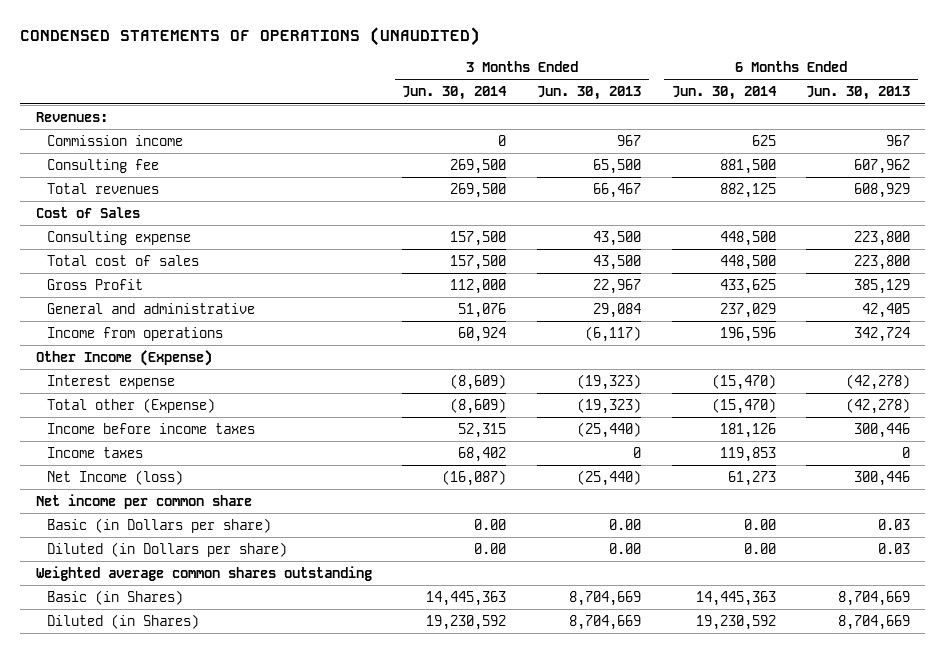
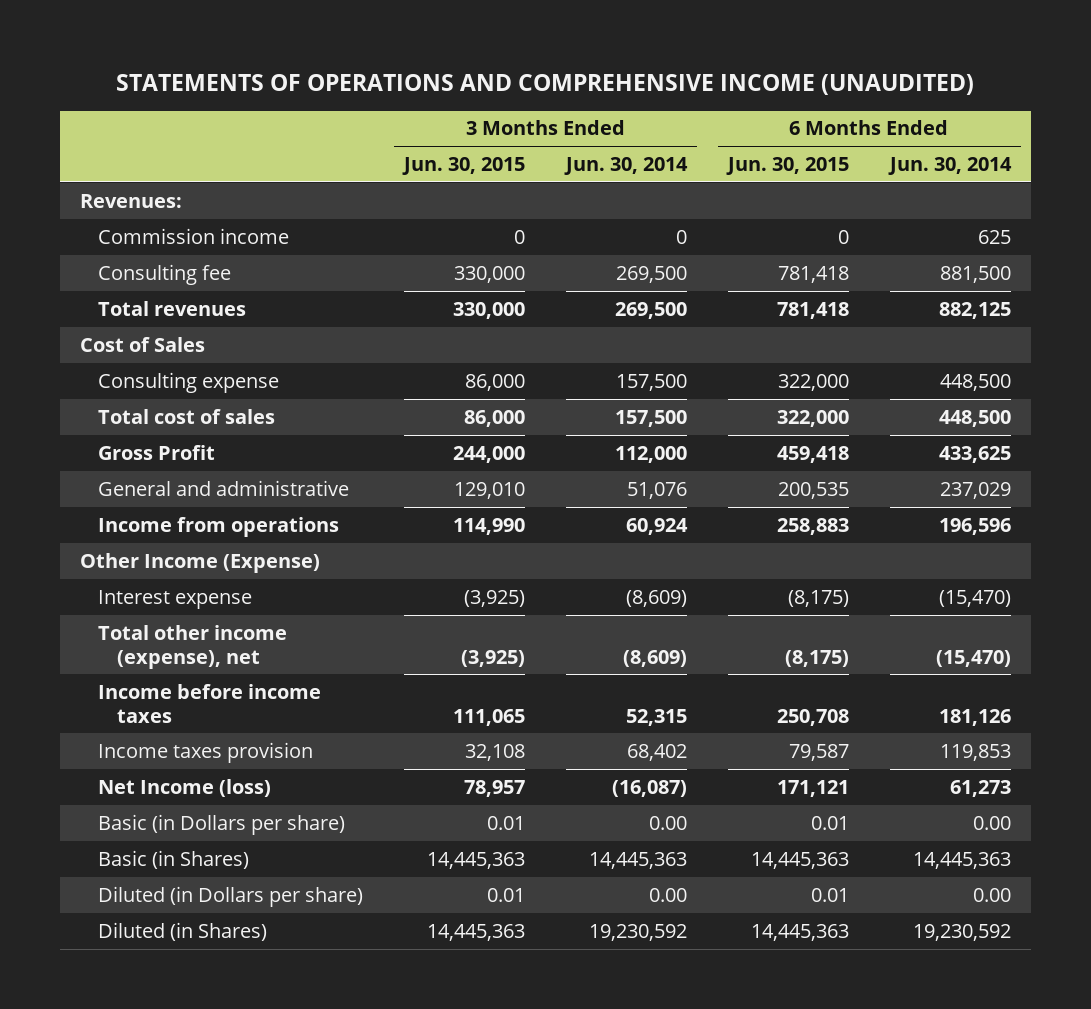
- CONDENSED STATEMENTS OF OPERATIONS (UNAUDITED)
+ STATEMENTS OF OPERATIONS AND COMPREHENSIVE INCOME (UNAUDITED)
- | 3 Months Ended Jun. 30, 2014 | 3 Months Ended Jun. 30, 2013 | 6 Months Ended Jun. 30, 2014 | 6 Months Ended Jun. 30, 2013
+ | 3 Months Ended Jun. 30, 2015 | 3 Months Ended Jun. 30, 2014 | 6 Months Ended Jun. 30, 2015 | 6 Months Ended Jun. 30, 2014
- Total other (Expense) | (8,609) | (19,323) | (15,470) | (42,278)
+ Total other income (expense), net | (3,925) | (8,609) | (8,175) | (15,470)
- Income taxes | 68,402 | 0 | 119,853 | 0
+ Income taxes provision | 32,108 | 68,402 | 79,587 | 119,853
- Net income per common share
- Weighted average common shares outstanding
moved down: Diluted (in Dollars per share) | 0.01 | 0.00 | 0.01 | 0.00

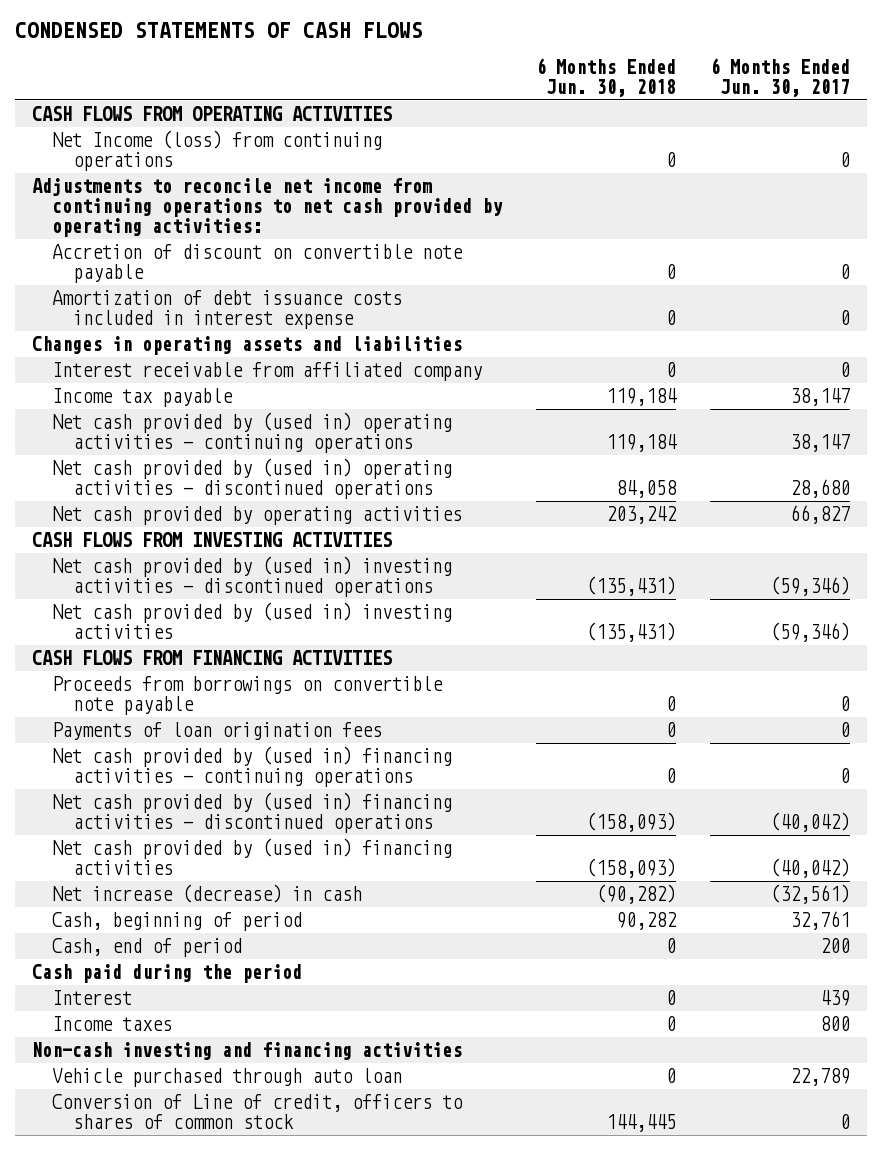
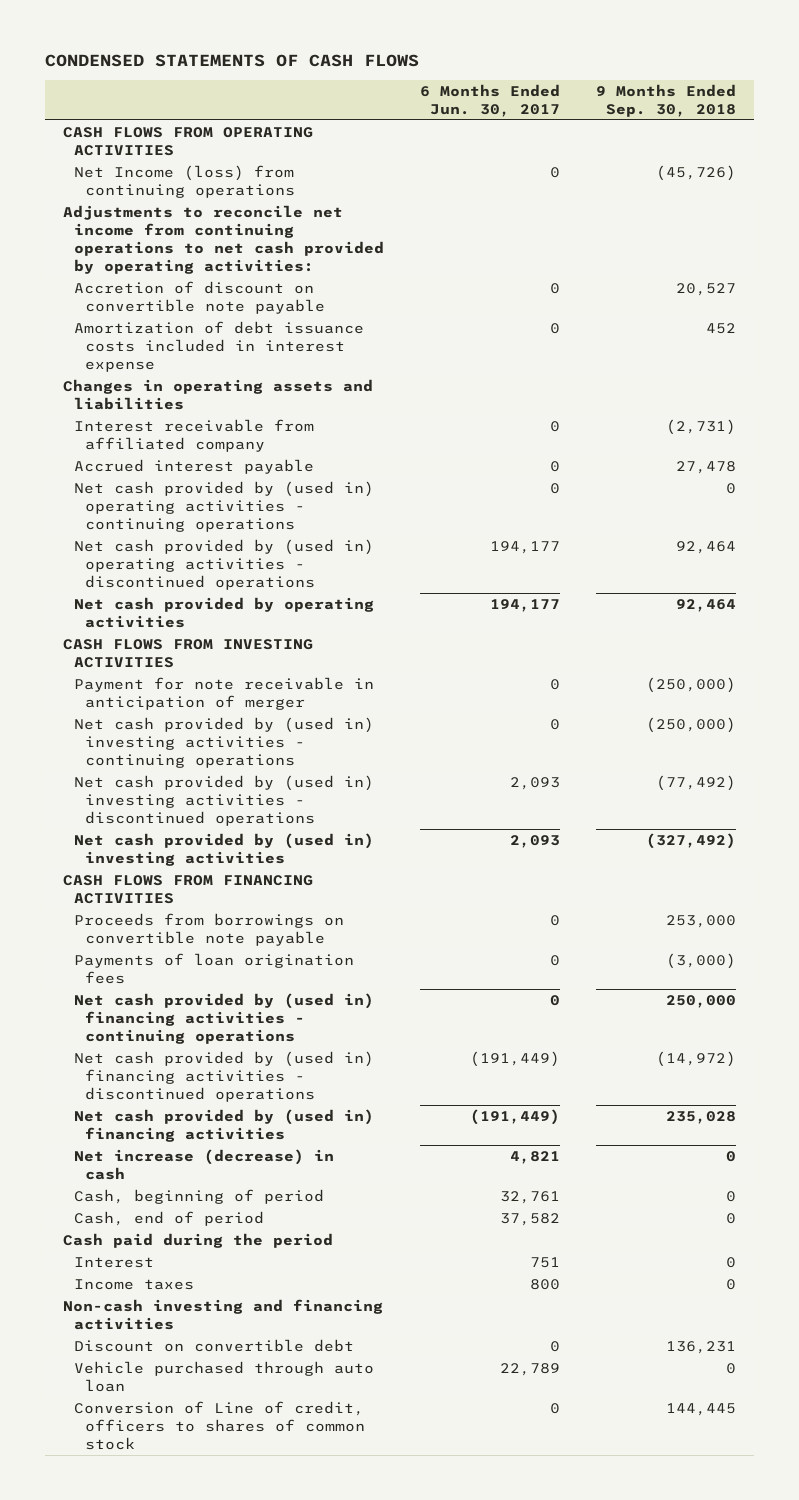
- | 6 Months Ended Jun. 30, 2018 | 6 Months Ended Jun. 30, 2017
+ | 6 Months Ended Jun. 30, 2017 | 9 Months Ended Sep. 30, 2018
- Income tax payable | 119,184 | 38,147
- Net cash provided by (used in) operating activities - continuing operations | 119,184 | 38,147
- Net cash provided by (used in) operating activities - discontinued operations | 84,058 | 28,680
- Net cash provided by operating activities | 203,242 | 66,827
+ Accrued interest payable | 0 | 27,478
+ Net cash provided by (used in) operating activities - continuing operations | 0 | 0
+ Net cash provided by (used in) operating activities - discontinued operations | 194,177 | 92,464
+ Net cash provided by operating activities | 194,177 | 92,464
- Net cash provided by (used in) investing activities - discontinued operations | (135,431) | (59,346)
- Net cash provided by (used in) investing activities | (135,431) | (59,346)
+ Payment for note receivable in anticipation of merger | 0 | (250,000)
+ Net cash provided by (used in) investing activities - continuing operations | 0 | (250,000)
+ Net cash provided by (used in) investing activities - discontinued operations | 2,093 | (77,492)
+ Net cash provided by (used in) investing activities | 2,093 | (327,492)
- Net cash provided by (used in) financing activities - discontinued operations | (158,093) | (40,042)
- Net cash provided by (used in) financing activities | (158,093) | (40,042)
- Net increase (decrease) in cash | (90,282) | (32,561)
+ Net cash provided by (used in) financing activities - discontinued operations | (191,449) | (14,972)
+ Net cash provided by (used in) financing activities | (191,449) | 235,028
+ Net increase (decrease) in cash | 4,821 | 0
- Cash, end of period | 0 | 200
+ Cash, end of period | 37,582 | 0
- Interest | 0 | 439
+ Interest | 751 | 0
+ Discount on convertible debt | 0 | 136,231

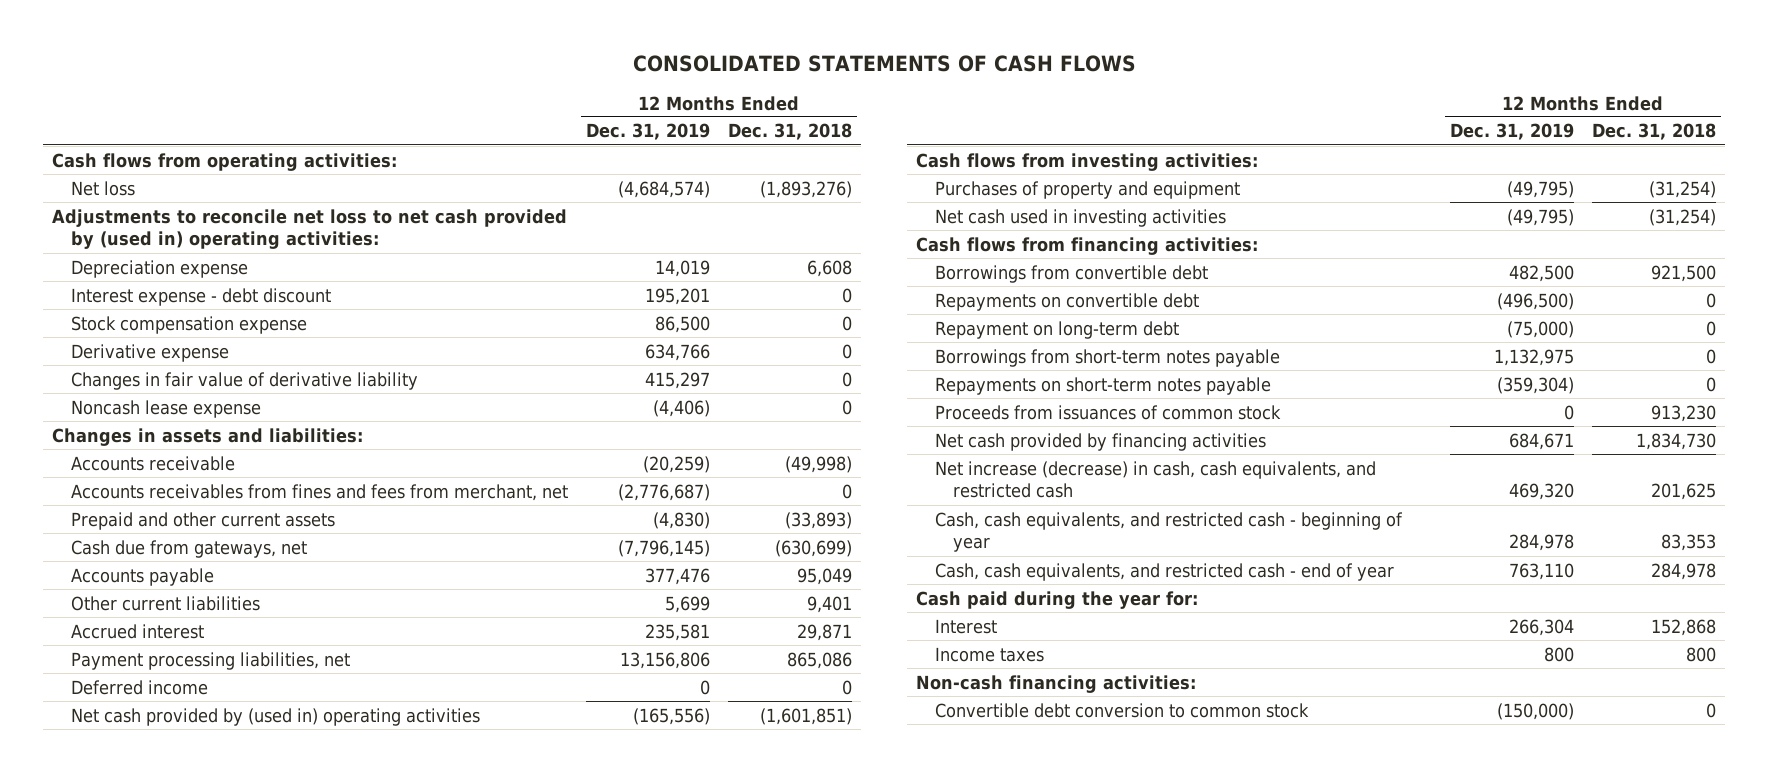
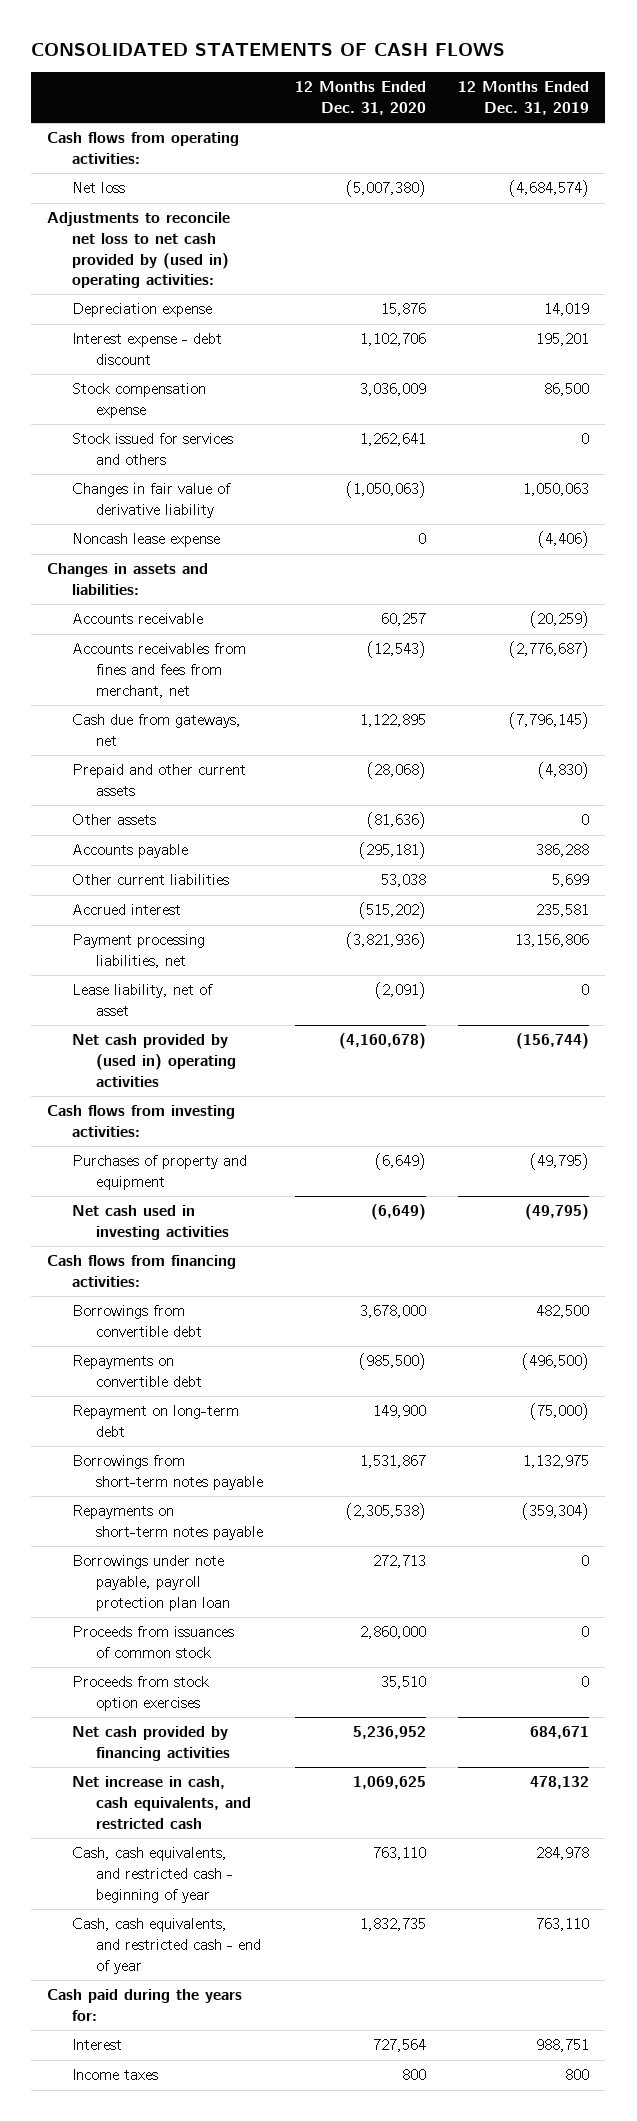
- | 12 Months Ended Dec. 31, 2019 | 12 Months Ended Dec. 31, 2018
+ | 12 Months Ended Dec. 31, 2020 | 12 Months Ended Dec. 31, 2019
- Derivative expense | 634,766 | 0
- Changes in fair value of derivative liability | 415,297 | 0
+ Stock issued for services and others | 1,262,641 | 0
+ Changes in fair value of derivative liability | (1,050,063) | 1,050,063
- Accounts payable | 377,476 | 95,049
moved down: Prepaid and other current assets | (28,068) | (4,830)
+ Other assets | (81,636) | 0
+ Accounts payable | (295,181) | 386,288
- Deferred income | 0 | 0
- Net cash provided by (used in) operating activities | (165,556) | (1,601,851)
+ Lease liability, net of asset | (2,091) | 0
+ Net cash provided by (used in) operating activities | (4,160,678) | (156,744)
+ Borrowings under note payable, payroll protection plan loan | 272,713 | 0
+ Proceeds from stock option exercises | 35,510 | 0
- Net increase (decrease) in cash, cash equivalents, and restricted cash | 469,320 | 201,625
+ Net increase in cash, cash equivalents, and restricted cash | 1,069,625 | 478,132
- Cash paid during the year for:
- Interest | 266,304 | 152,868
+ Cash paid during the years for:
+ Interest | 727,564 | 988,751
- Non-cash financing activities:
- Convertible debt conversion to common stock | (150,000) | 0

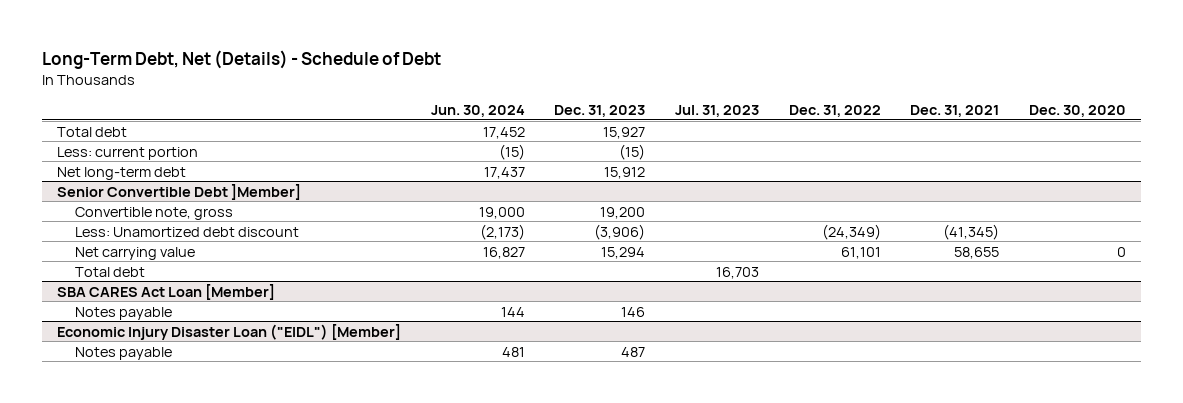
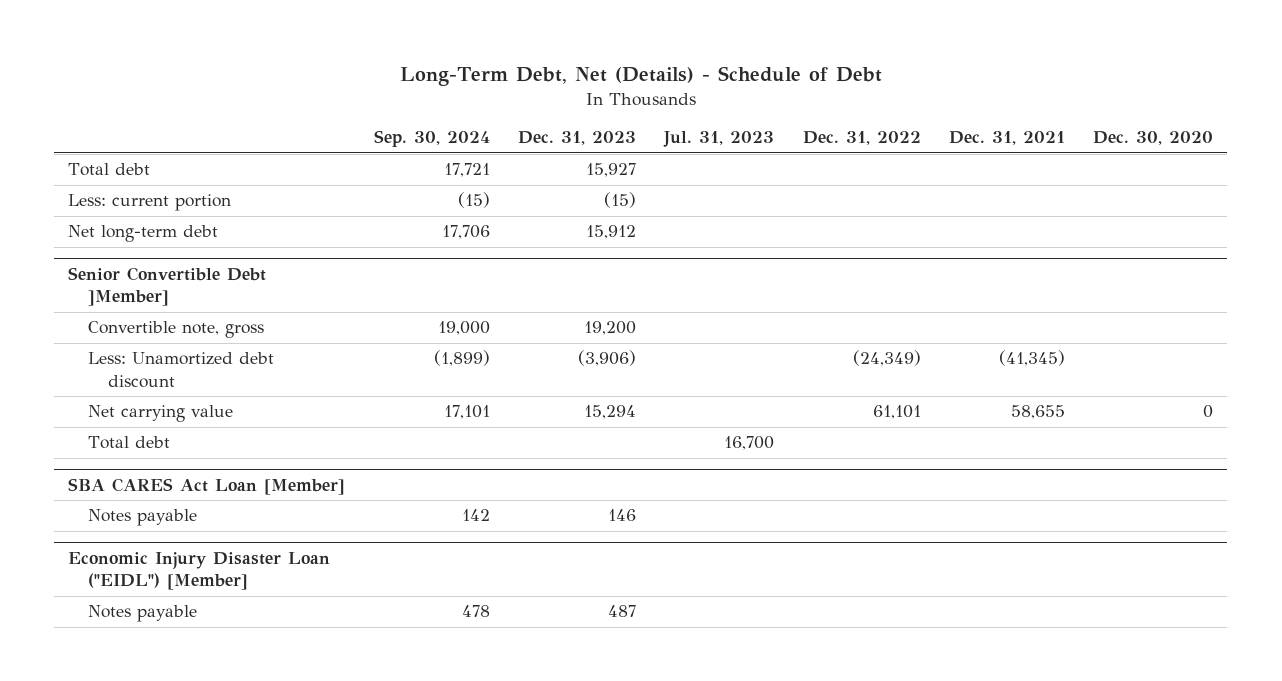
- | Jun. 30, 2024 | Dec. 31, 2023 | Jul. 31, 2023 | Dec. 31, 2022 | Dec. 31, 2021 | Dec. 30, 2020
+ | Sep. 30, 2024 | Dec. 31, 2023 | Jul. 31, 2023 | Dec. 31, 2022 | Dec. 31, 2021 | Dec. 30, 2020
@ Senior Convertible Debt ]Member]
- Total debt | | | 16,703 | | |
+ Total debt | | | 16,700 | | |

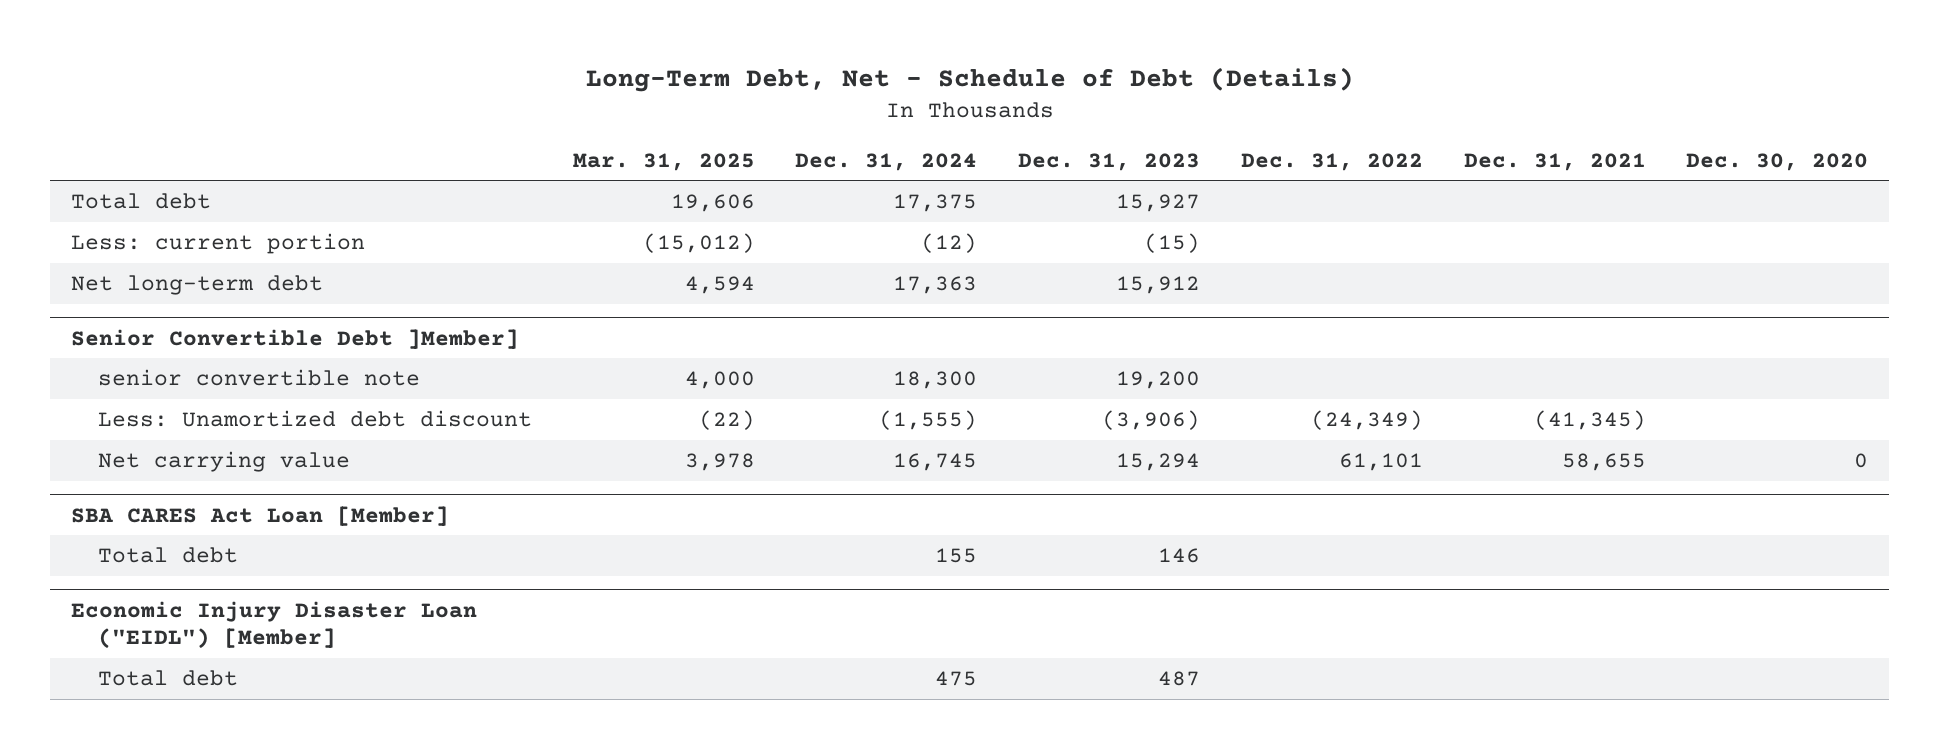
- Long-Term Debt, Net (Details) - Schedule of Debt
+ Long-Term Debt, Net - Schedule of Debt (Details)
- | Sep. 30, 2024 | Dec. 31, 2023 | Jul. 31, 2023 | Dec. 31, 2022 | Dec. 31, 2021 | Dec. 30, 2020
+ | Mar. 31, 2025 | Dec. 31, 2024 | Dec. 31, 2023 | Dec. 31, 2022 | Dec. 31, 2021 | Dec. 30, 2020
@ Senior Convertible Debt ]Member]
- Convertible note, gross | 19,000 | 19,200 | | | |
+ senior convertible note | 4,000 | 18,300 | 19,200 | | |
- Total debt | | | 16,700 | | |
@ SBA CARES Act Loan [Member]
- Notes payable | 142 | 146 | | | |
+ Total debt | | 155 | 146 | | |
@ Economic Injury Disaster Loan ("EIDL") [Member]
- Notes payable | 478 | 487 | | | |
+ Total debt | | 475 | 487 | | |

